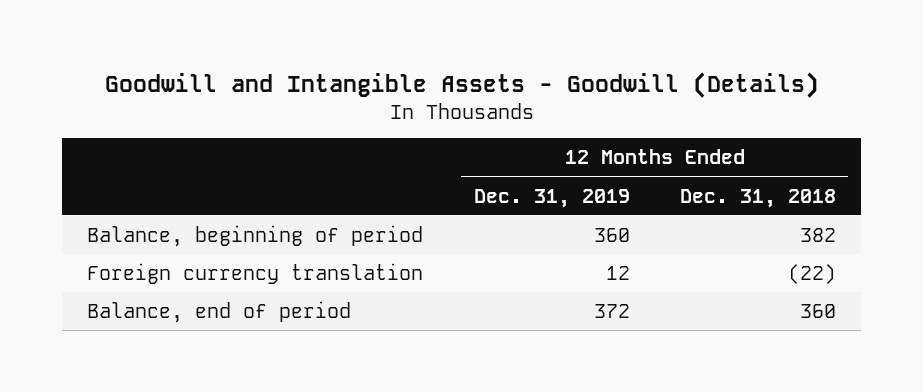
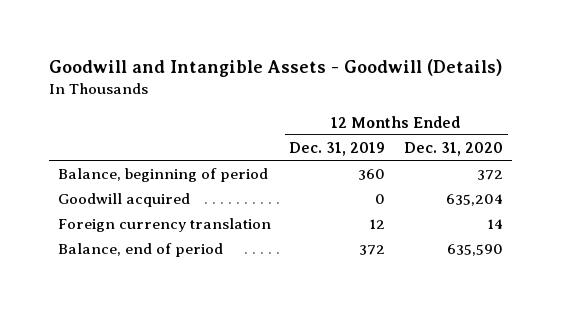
- | 12 Months Ended Dec. 31, 2019 | 12 Months Ended Dec. 31, 2018
+ | 12 Months Ended Dec. 31, 2019 | 12 Months Ended Dec. 31, 2020
+ Goodwill acquired | 0 | 635,204

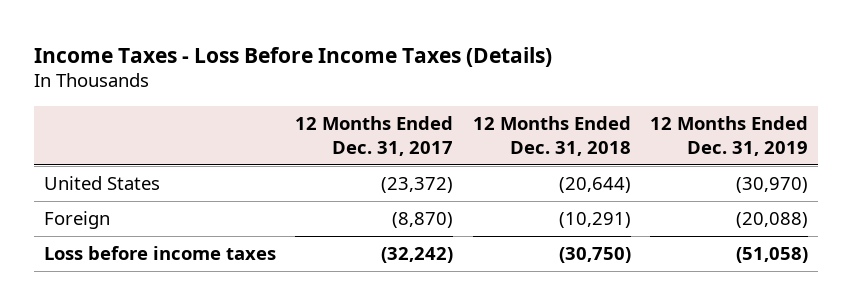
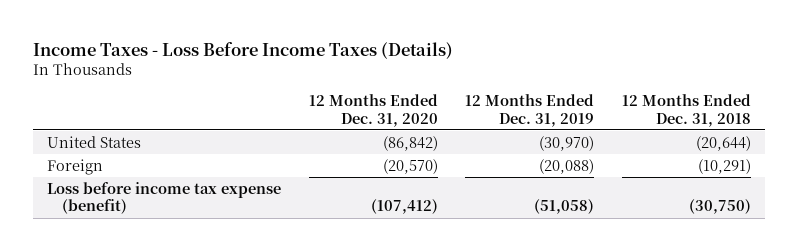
- | 12 Months Ended Dec. 31, 2017 | 12 Months Ended Dec. 31, 2018 | 12 Months Ended Dec. 31, 2019
+ | 12 Months Ended Dec. 31, 2020 | 12 Months Ended Dec. 31, 2019 | 12 Months Ended Dec. 31, 2018
- Loss before income taxes | (32,242) | (30,750) | (51,058)
+ Loss before income tax expense (benefit) | (107,412) | (51,058) | (30,750)

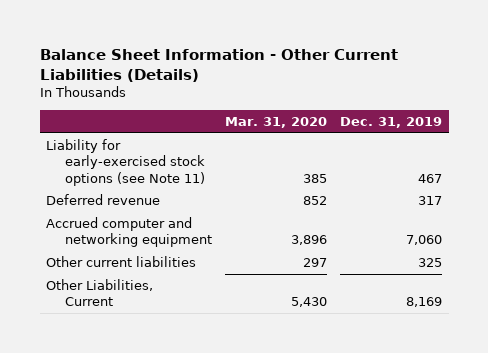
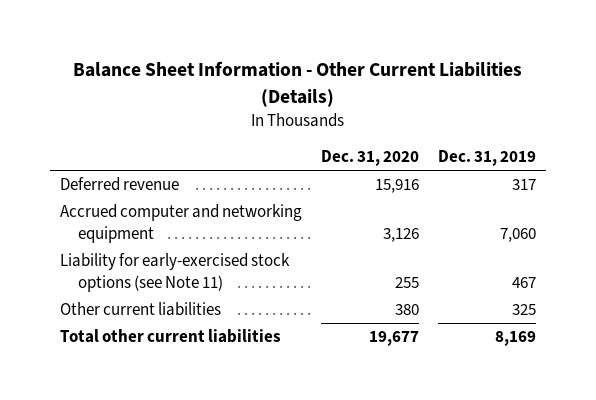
- | Mar. 31, 2020 | Dec. 31, 2019
+ | Dec. 31, 2020 | Dec. 31, 2019
moved down: Liability for early-exercised stock options (see Note 11) | 255 | 467
- Other Liabilities, Current | 5,430 | 8,169
+ Total other current liabilities | 19,677 | 8,169

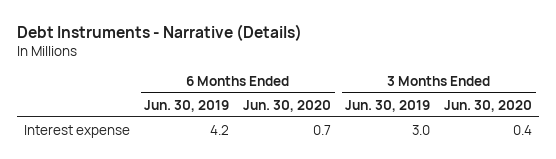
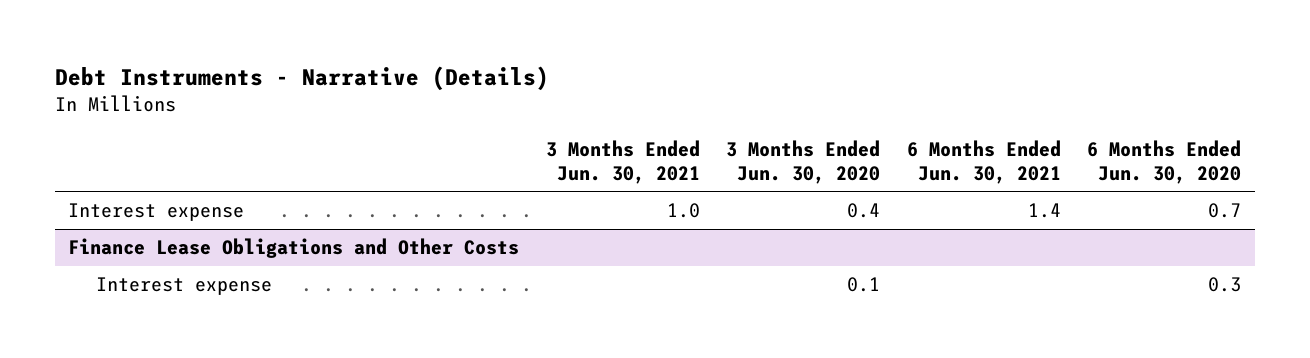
- | 6 Months Ended Jun. 30, 2019 | 6 Months Ended Jun. 30, 2020 | 3 Months Ended Jun. 30, 2019 | 3 Months Ended Jun. 30, 2020
+ | 3 Months Ended Jun. 30, 2021 | 3 Months Ended Jun. 30, 2020 | 6 Months Ended Jun. 30, 2021 | 6 Months Ended Jun. 30, 2020
+ Finance Lease Obligations and Other Costs
+ Interest expense | | 0.1 | | 0.3

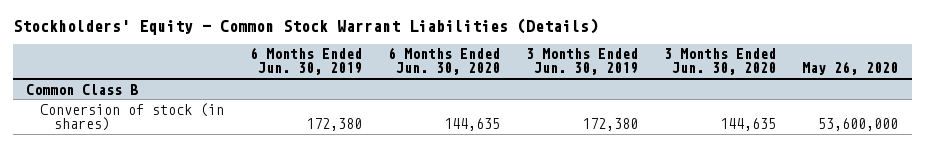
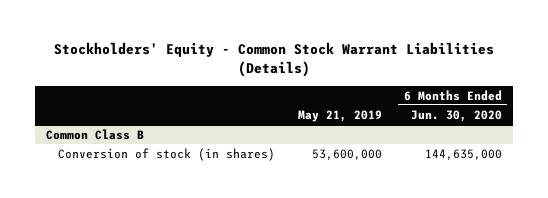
- | 6 Months Ended Jun. 30, 2019 | 6 Months Ended Jun. 30, 2020 | 3 Months Ended Jun. 30, 2019 | 3 Months Ended Jun. 30, 2020 | May 26, 2020
+ | May 21, 2019 | 6 Months Ended Jun. 30, 2020
@ Common Class B
- Conversion of stock (in shares) | 172,380 | 144,635 | 172,380 | 144,635 | 53,600,000
+ Conversion of stock (in shares) | 53,600,000 | 144,635,000

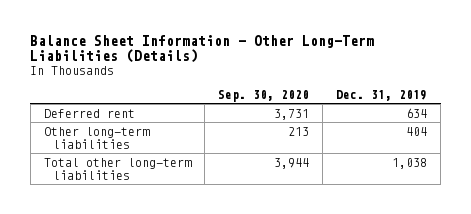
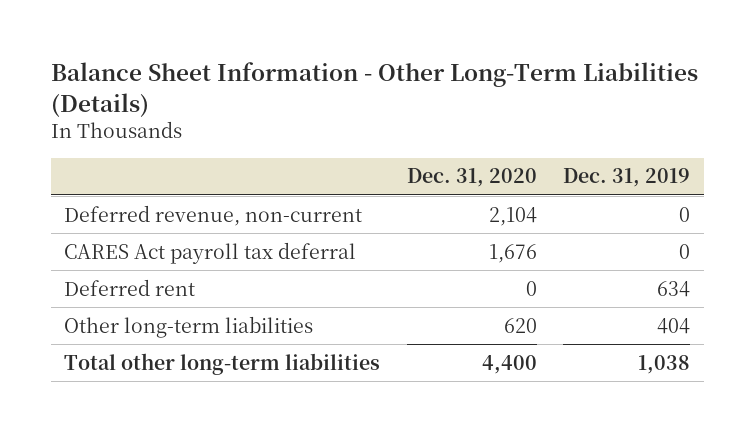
- | Sep. 30, 2020 | Dec. 31, 2019
+ | Dec. 31, 2020 | Dec. 31, 2019
+ Deferred revenue, non-current | 2,104 | 0
+ CARES Act payroll tax deferral | 1,676 | 0

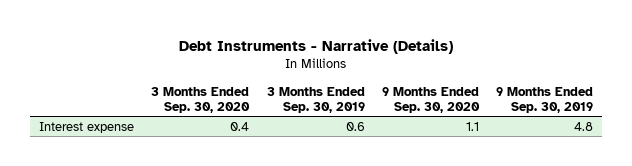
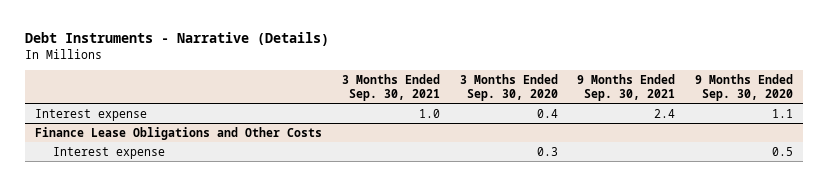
- | 3 Months Ended Sep. 30, 2020 | 3 Months Ended Sep. 30, 2019 | 9 Months Ended Sep. 30, 2020 | 9 Months Ended Sep. 30, 2019
+ | 3 Months Ended Sep. 30, 2021 | 3 Months Ended Sep. 30, 2020 | 9 Months Ended Sep. 30, 2021 | 9 Months Ended Sep. 30, 2020
+ Finance Lease Obligations and Other Costs
+ Interest expense | | 0.3 | | 0.5

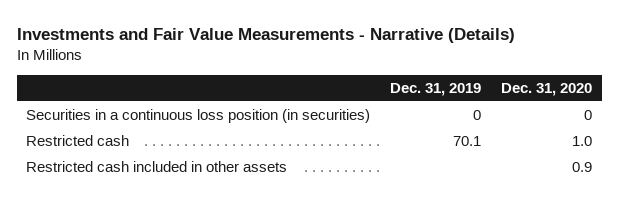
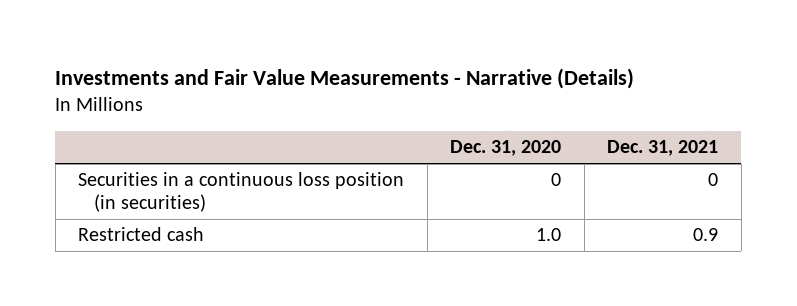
- | Dec. 31, 2019 | Dec. 31, 2020
+ | Dec. 31, 2020 | Dec. 31, 2021
- Restricted cash included in other assets | | 0.9

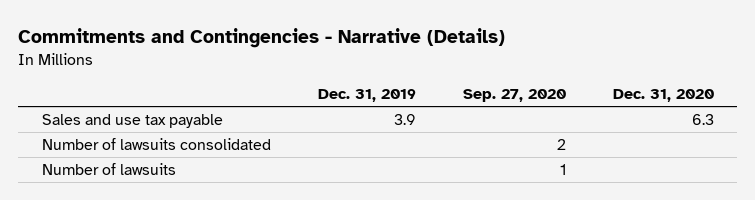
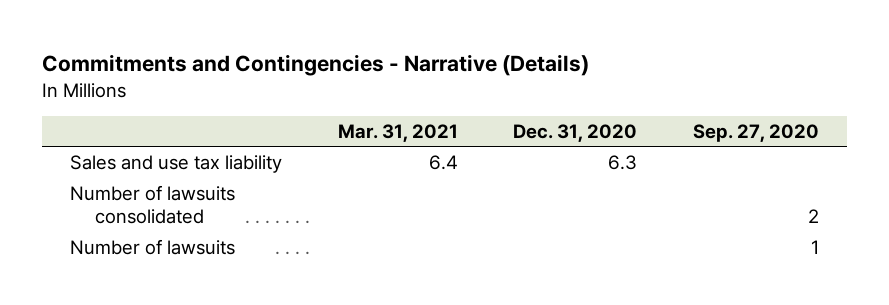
- | Dec. 31, 2019 | Sep. 27, 2020 | Dec. 31, 2020
+ | Mar. 31, 2021 | Dec. 31, 2020 | Sep. 27, 2020
- Sales and use tax payable | 3.9 | | 6.3
+ Sales and use tax liability | 6.4 | 6.3 |

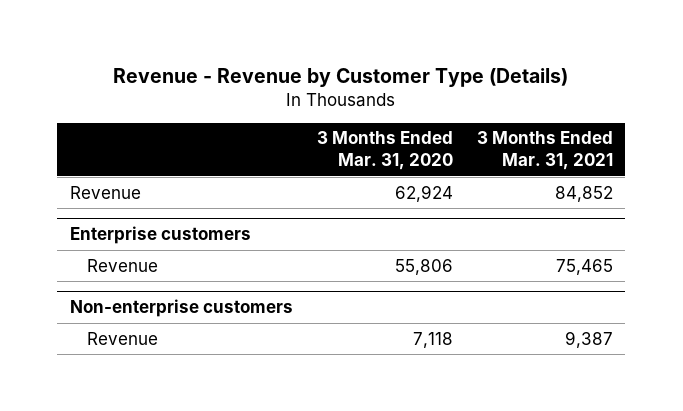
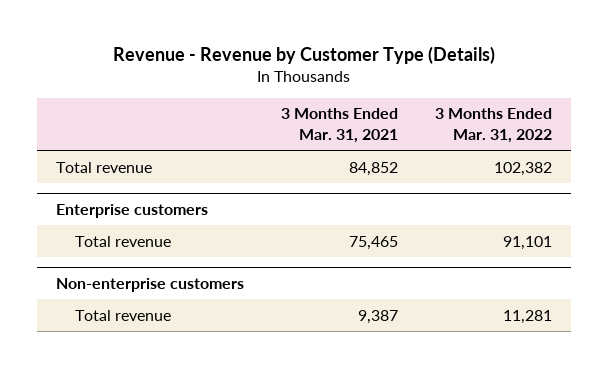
- | 3 Months Ended Mar. 31, 2020 | 3 Months Ended Mar. 31, 2021
+ | 3 Months Ended Mar. 31, 2021 | 3 Months Ended Mar. 31, 2022
- Revenue | 62,924 | 84,852
+ Total revenue | 84,852 | 102,382
@ Enterprise customers
- Revenue | 55,806 | 75,465
+ Total revenue | 75,465 | 91,101
@ Non-enterprise customers
- Revenue | 7,118 | 9,387
+ Total revenue | 9,387 | 11,281

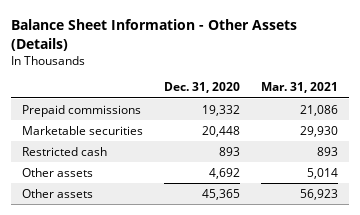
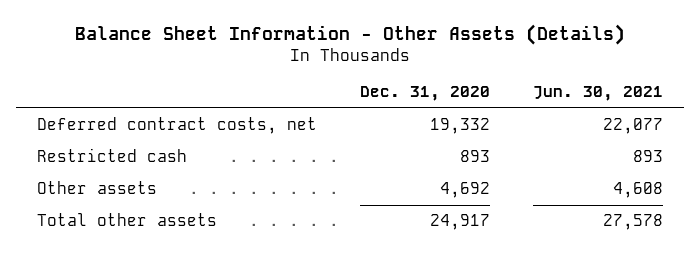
- | Dec. 31, 2020 | Mar. 31, 2021
+ | Dec. 31, 2020 | Jun. 30, 2021
- Prepaid commissions | 19,332 | 21,086
- Marketable securities | 20,448 | 29,930
+ Deferred contract costs, net | 19,332 | 22,077
- Other assets | 45,365 | 56,923
+ Total other assets | 24,917 | 27,578

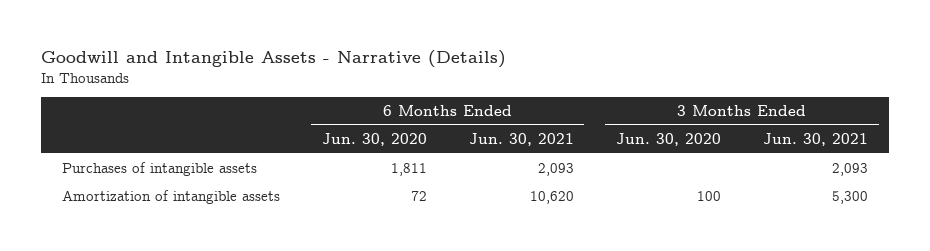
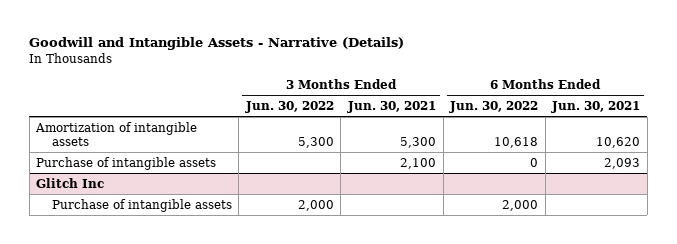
- | 6 Months Ended Jun. 30, 2020 | 6 Months Ended Jun. 30, 2021 | 3 Months Ended Jun. 30, 2020 | 3 Months Ended Jun. 30, 2021
+ | 3 Months Ended Jun. 30, 2022 | 3 Months Ended Jun. 30, 2021 | 6 Months Ended Jun. 30, 2022 | 6 Months Ended Jun. 30, 2021
- Purchases of intangible assets | 1,811 | 2,093 | | 2,093
+ Purchase of intangible assets | | 2,100 | 0 | 2,093
+ Glitch Inc
+ Purchase of intangible assets | 2,000 | | 2,000 |

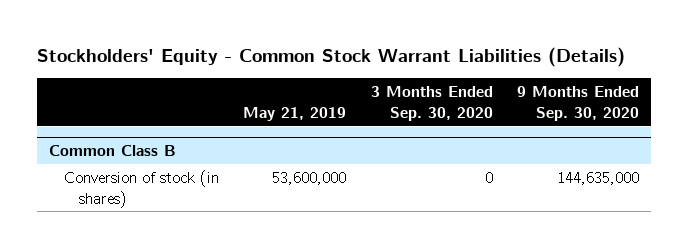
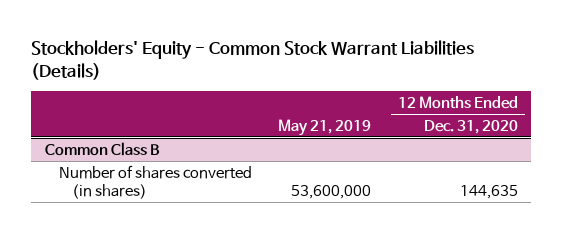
- | May 21, 2019 | 3 Months Ended Sep. 30, 2020 | 9 Months Ended Sep. 30, 2020
+ | May 21, 2019 | 12 Months Ended Dec. 31, 2020
@ Common Class B
- Conversion of stock (in shares) | 53,600,000 | 0 | 144,635,000
+ Number of shares converted (in shares) | 53,600,000 | 144,635

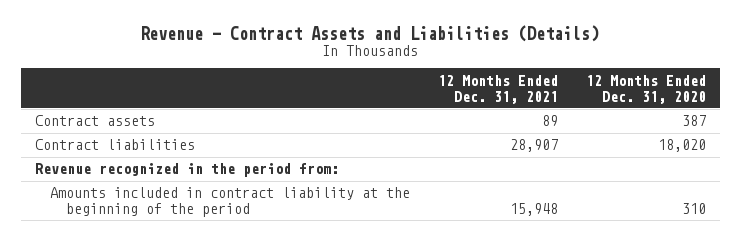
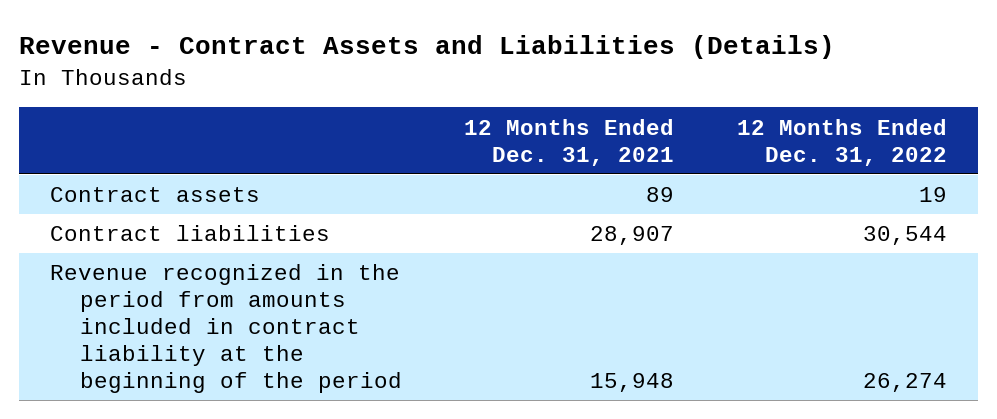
- | 12 Months Ended Dec. 31, 2021 | 12 Months Ended Dec. 31, 2020
+ | 12 Months Ended Dec. 31, 2021 | 12 Months Ended Dec. 31, 2022
- Revenue recognized in the period from:
- Amounts included in contract liability at the beginning of the period | 15,948 | 310
+ Revenue recognized in the period from amounts included in contract liability at the beginning of the period | 15,948 | 26,274

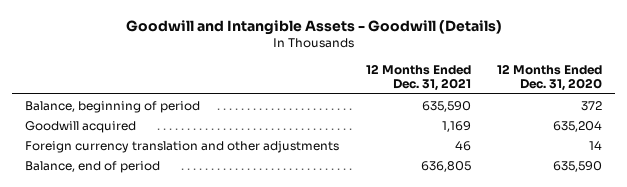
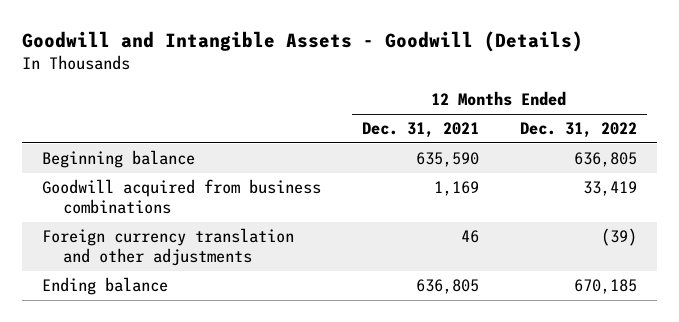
- | 12 Months Ended Dec. 31, 2021 | 12 Months Ended Dec. 31, 2020
+ | 12 Months Ended Dec. 31, 2021 | 12 Months Ended Dec. 31, 2022
- Balance, beginning of period | 635,590 | 372
- Goodwill acquired | 1,169 | 635,204
+ Beginning balance | 635,590 | 636,805
+ Goodwill acquired from business combinations | 1,169 | 33,419
- Balance, end of period | 636,805 | 635,590
+ Ending balance | 636,805 | 670,185

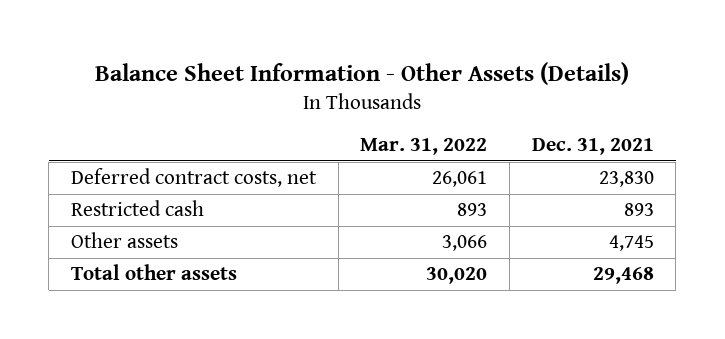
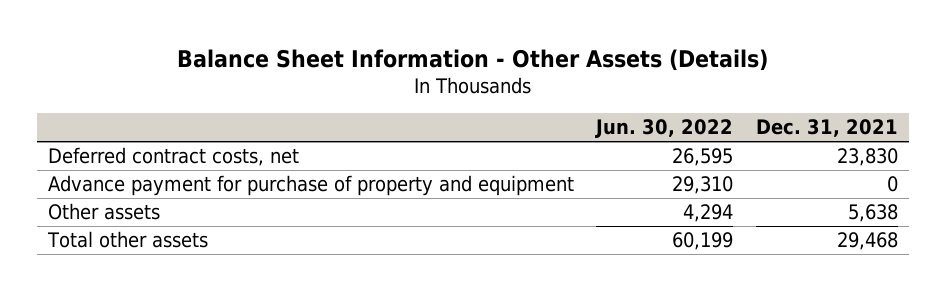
- | Mar. 31, 2022 | Dec. 31, 2021
+ | Jun. 30, 2022 | Dec. 31, 2021
- Restricted cash | 893 | 893
- Other assets | 3,066 | 4,745
+ Advance payment for purchase of property and equipment | 29,310 | 0
+ Other assets | 4,294 | 5,638

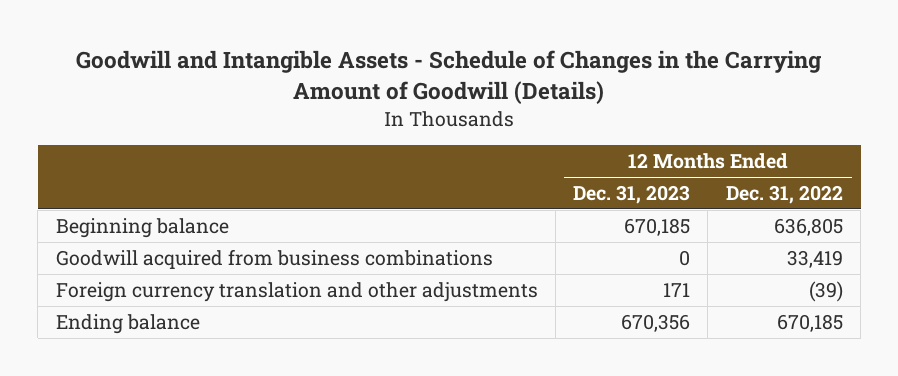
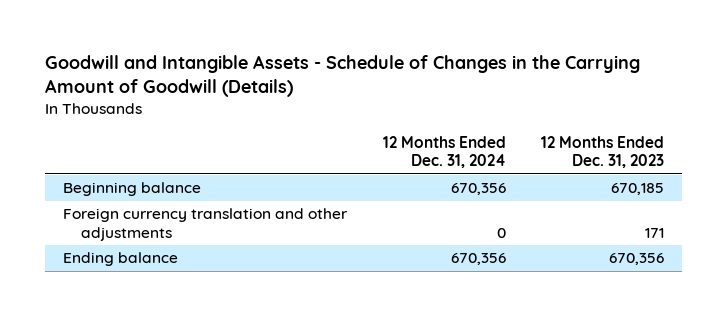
- | 12 Months Ended Dec. 31, 2023 | 12 Months Ended Dec. 31, 2022
+ | 12 Months Ended Dec. 31, 2024 | 12 Months Ended Dec. 31, 2023
- Goodwill acquired from business combinations | 0 | 33,419

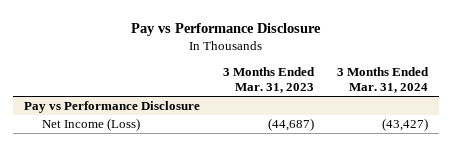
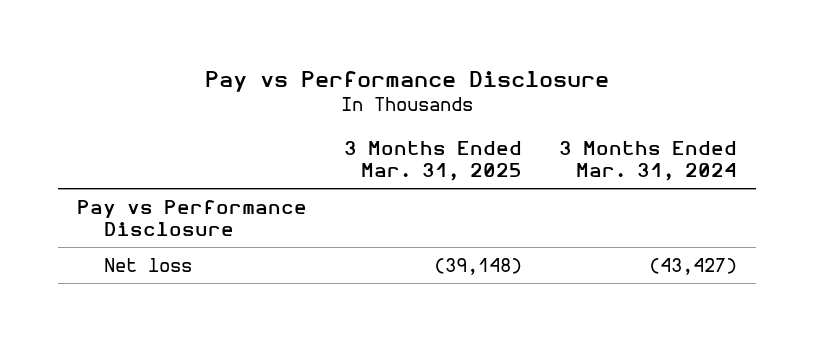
- | 3 Months Ended Mar. 31, 2023 | 3 Months Ended Mar. 31, 2024
+ | 3 Months Ended Mar. 31, 2025 | 3 Months Ended Mar. 31, 2024
- Net Income (Loss) | (44,687) | (43,427)
+ Net loss | (39,148) | (43,427)

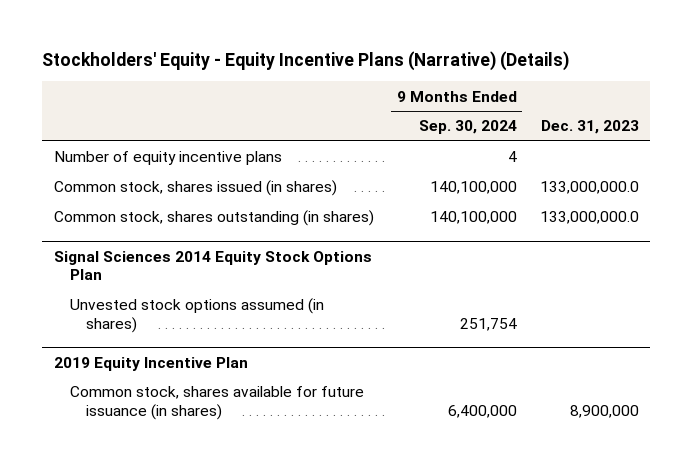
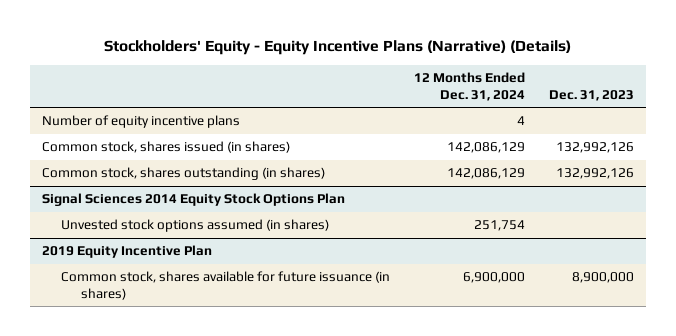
- | 9 Months Ended Sep. 30, 2024 | Dec. 31, 2023
+ | 12 Months Ended Dec. 31, 2024 | Dec. 31, 2023
- Common stock, shares issued (in shares) | 140,100,000 | 133,000,000.0
- Common stock, shares outstanding (in shares) | 140,100,000 | 133,000,000.0
+ Common stock, shares issued (in shares) | 142,086,129 | 132,992,126
+ Common stock, shares outstanding (in shares) | 142,086,129 | 132,992,126

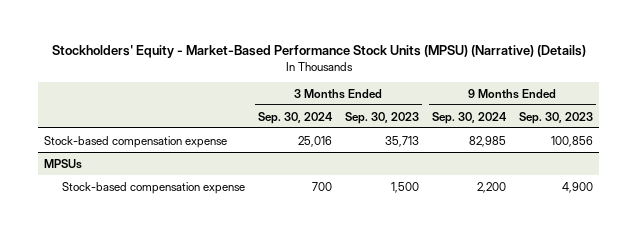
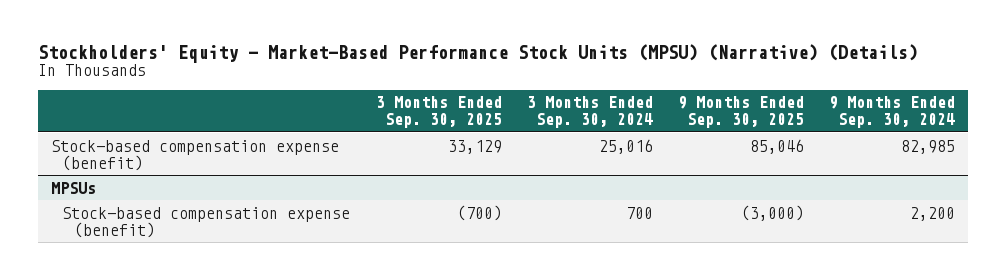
- | 3 Months Ended Sep. 30, 2024 | 3 Months Ended Sep. 30, 2023 | 9 Months Ended Sep. 30, 2024 | 9 Months Ended Sep. 30, 2023
+ | 3 Months Ended Sep. 30, 2025 | 3 Months Ended Sep. 30, 2024 | 9 Months Ended Sep. 30, 2025 | 9 Months Ended Sep. 30, 2024
- Stock-based compensation expense | 25,016 | 35,713 | 82,985 | 100,856
+ Stock-based compensation expense (benefit) | 33,129 | 25,016 | 85,046 | 82,985
@ MPSUs
- Stock-based compensation expense | 700 | 1,500 | 2,200 | 4,900
+ Stock-based compensation expense (benefit) | (700) | 700 | (3,000) | 2,200

